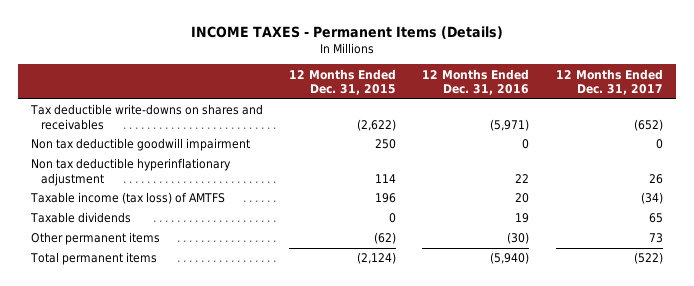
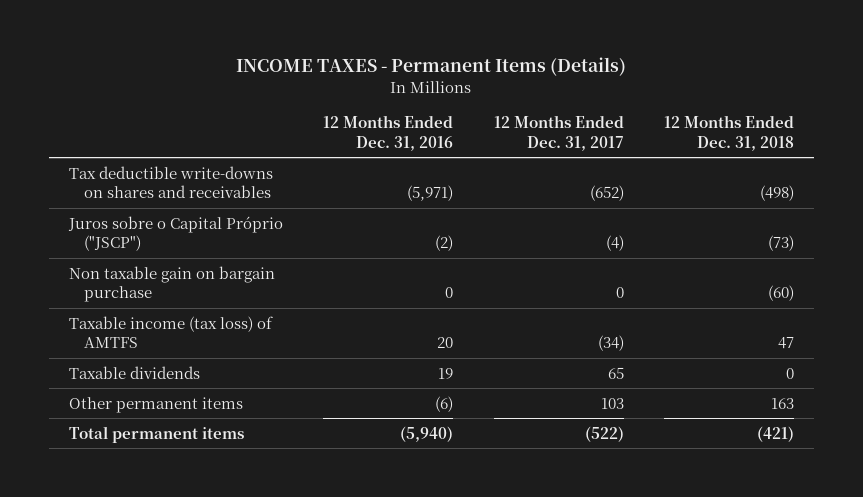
- | 12 Months Ended Dec. 31, 2015 | 12 Months Ended Dec. 31, 2016 | 12 Months Ended Dec. 31, 2017
+ | 12 Months Ended Dec. 31, 2016 | 12 Months Ended Dec. 31, 2017 | 12 Months Ended Dec. 31, 2018
- Non tax deductible goodwill impairment | 250 | 0 | 0
- Non tax deductible hyperinflationary adjustment | 114 | 22 | 26
+ Juros sobre o Capital Próprio ("JSCP") | (2) | (4) | (73)
+ Non taxable gain on bargain purchase | 0 | 0 | (60)
- Other permanent items | (62) | (30) | 73
+ Other permanent items | (6) | 103 | 163

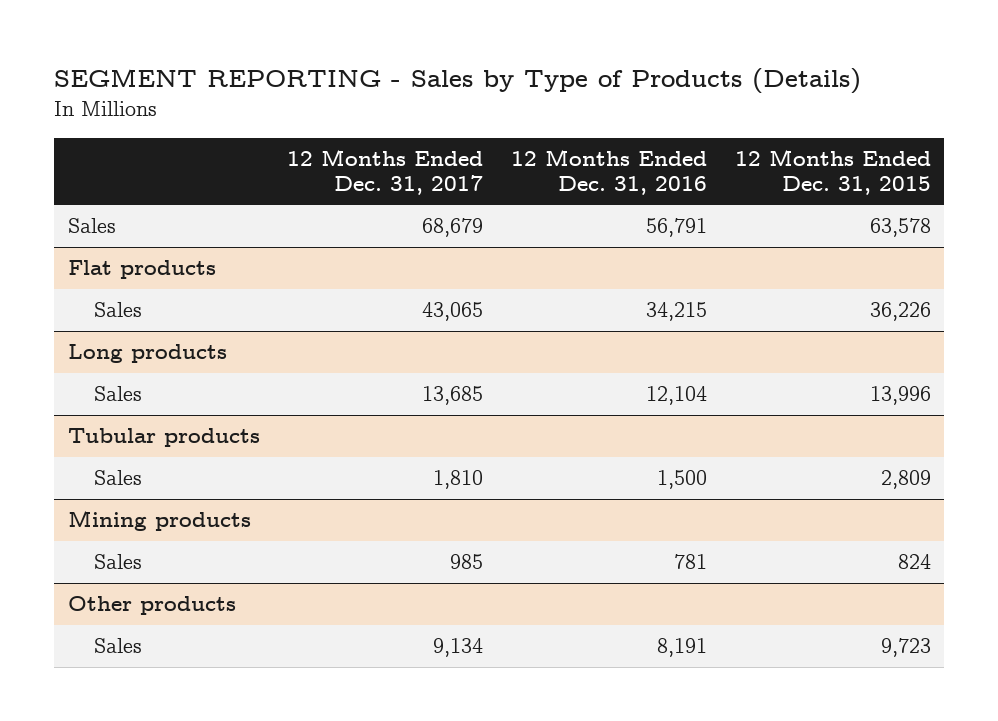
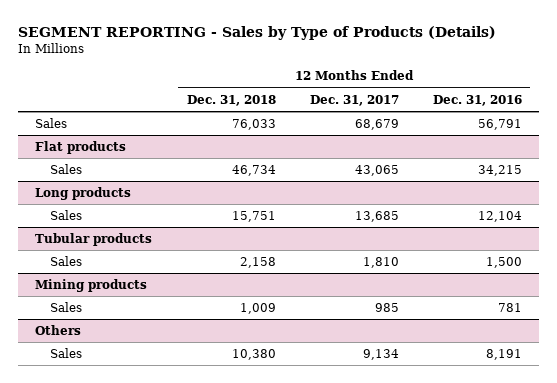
- | 12 Months Ended Dec. 31, 2017 | 12 Months Ended Dec. 31, 2016 | 12 Months Ended Dec. 31, 2015
+ | 12 Months Ended Dec. 31, 2018 | 12 Months Ended Dec. 31, 2017 | 12 Months Ended Dec. 31, 2016
- Other products
+ Others

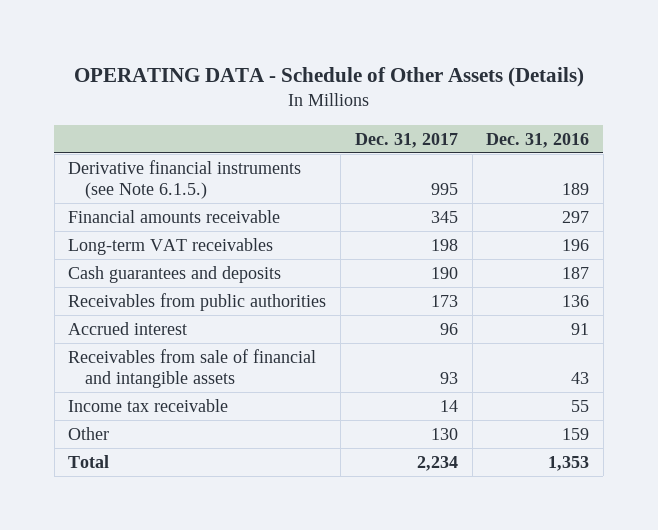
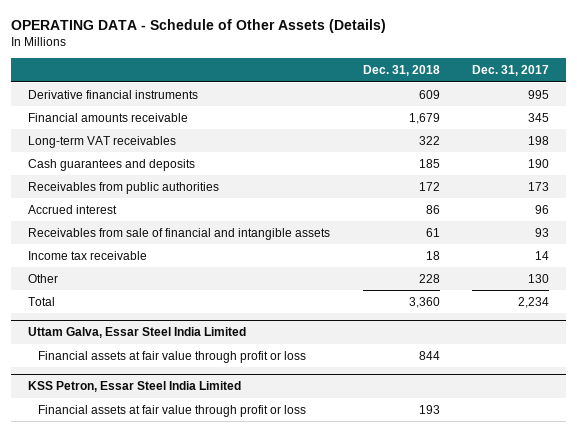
- | Dec. 31, 2017 | Dec. 31, 2016
+ | Dec. 31, 2018 | Dec. 31, 2017
- Derivative financial instruments (see Note 6.1.5.) | 995 | 189
+ Derivative financial instruments | 609 | 995
+ Uttam Galva, Essar Steel India Limited
+ Financial assets at fair value through profit or loss | 844 |
+ KSS Petron, Essar Steel India Limited
+ Financial assets at fair value through profit or loss | 193 |

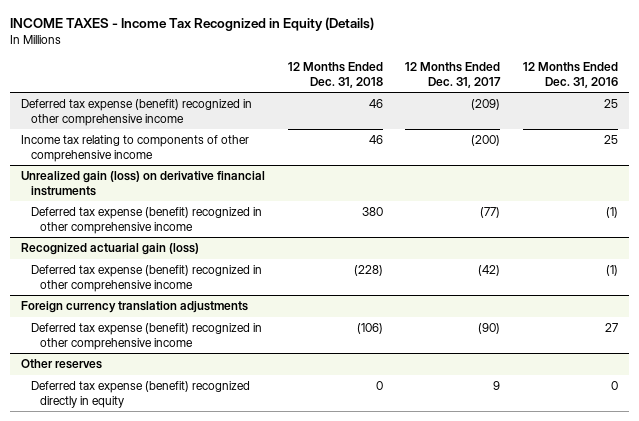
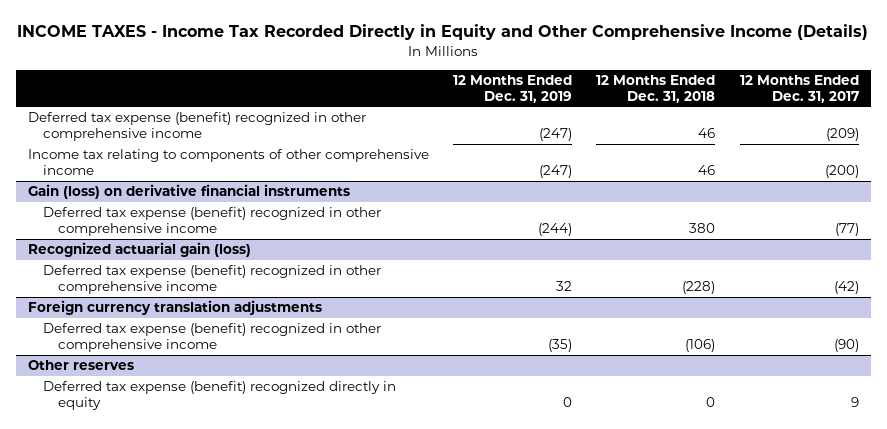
- INCOME TAXES - Income Tax Recognized in Equity (Details)
+ INCOME TAXES - Income Tax Recorded Directly in Equity and Other Comprehensive Income (Details)
- | 12 Months Ended Dec. 31, 2018 | 12 Months Ended Dec. 31, 2017 | 12 Months Ended Dec. 31, 2016
+ | 12 Months Ended Dec. 31, 2019 | 12 Months Ended Dec. 31, 2018 | 12 Months Ended Dec. 31, 2017
- Unrealized gain (loss) on derivative financial instruments
+ Gain (loss) on derivative financial instruments

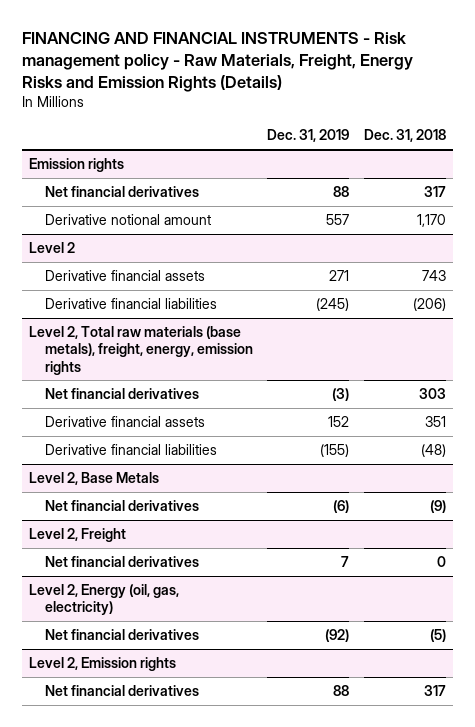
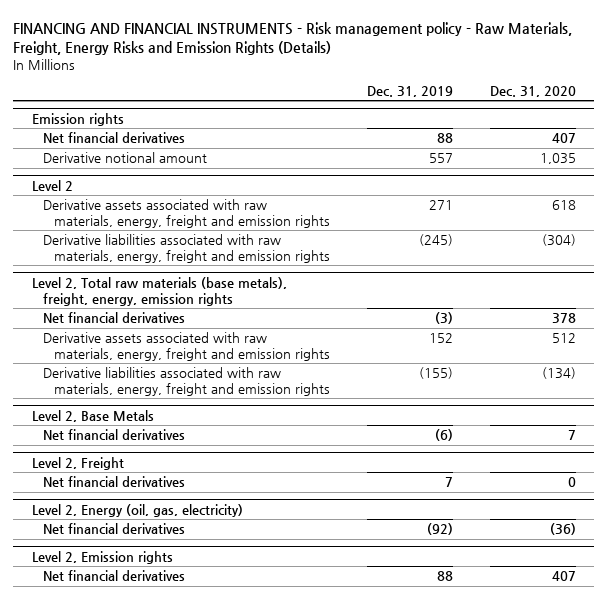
- | Dec. 31, 2019 | Dec. 31, 2018
+ | Dec. 31, 2019 | Dec. 31, 2020
@ Level 2
- Derivative financial assets | 271 | 743
- Derivative financial liabilities | (245) | (206)
+ Derivative assets associated with raw materials, energy, freight and emission rights | 271 | 618
+ Derivative liabilities associated with raw materials, energy, freight and emission rights | (245) | (304)
@ Level 2, Total raw materials (base metals), freight, energy, emission rights
- Derivative financial assets | 152 | 351
- Derivative financial liabilities | (155) | (48)
+ Derivative assets associated with raw materials, energy, freight and emission rights | 152 | 512
+ Derivative liabilities associated with raw materials, energy, freight and emission rights | (155) | (134)

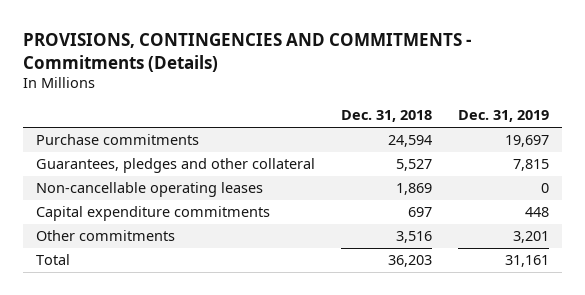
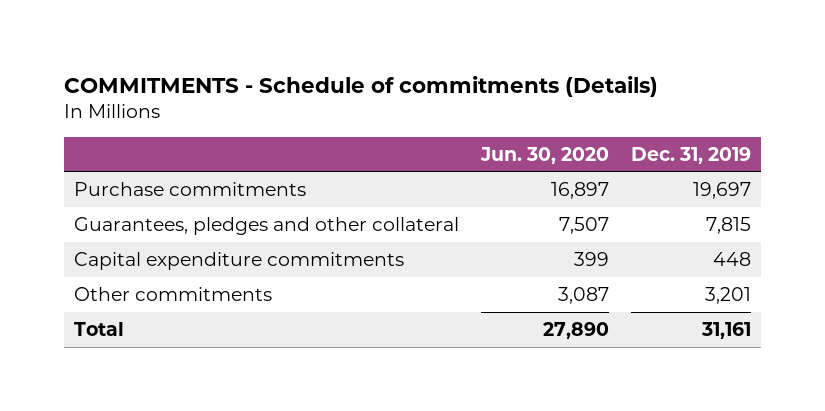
- PROVISIONS, CONTINGENCIES AND COMMITMENTS - Commitments (Details)
+ COMMITMENTS - Schedule of commitments (Details)
- | Dec. 31, 2018 | Dec. 31, 2019
+ | Jun. 30, 2020 | Dec. 31, 2019
- Non-cancellable operating leases | 1,869 | 0

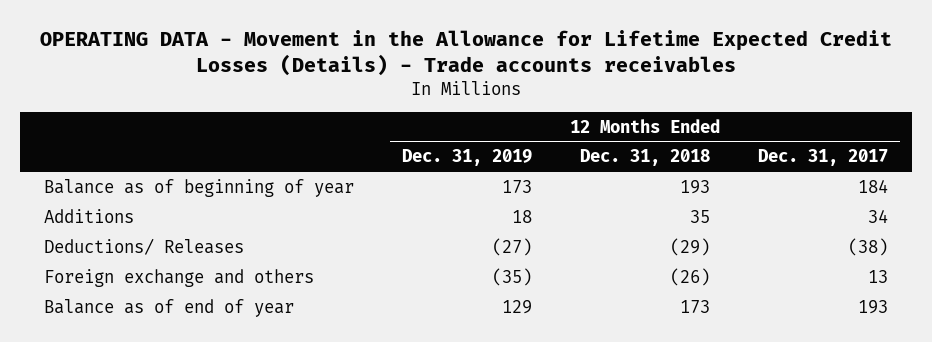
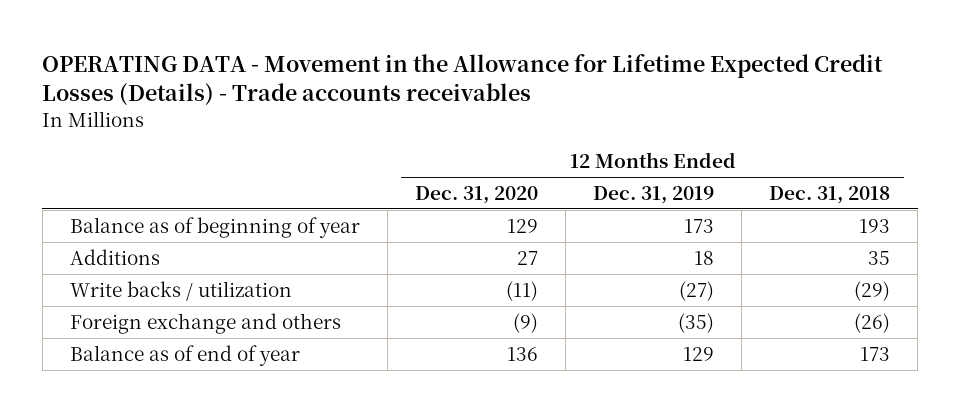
- | 12 Months Ended Dec. 31, 2019 | 12 Months Ended Dec. 31, 2018 | 12 Months Ended Dec. 31, 2017
+ | 12 Months Ended Dec. 31, 2020 | 12 Months Ended Dec. 31, 2019 | 12 Months Ended Dec. 31, 2018
- Deductions/ Releases | (27) | (29) | (38)
+ Write backs / utilization | (11) | (27) | (29)

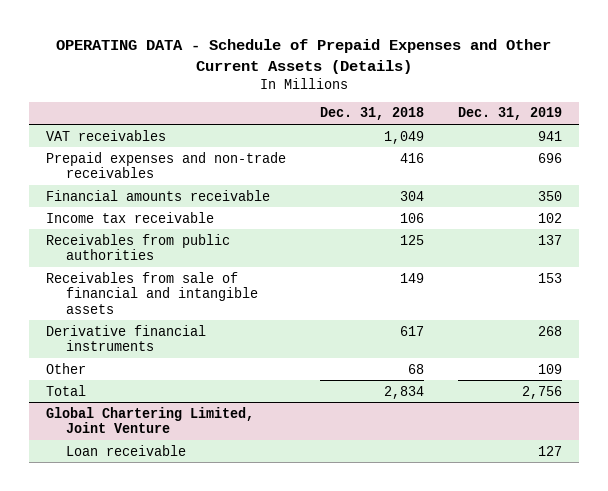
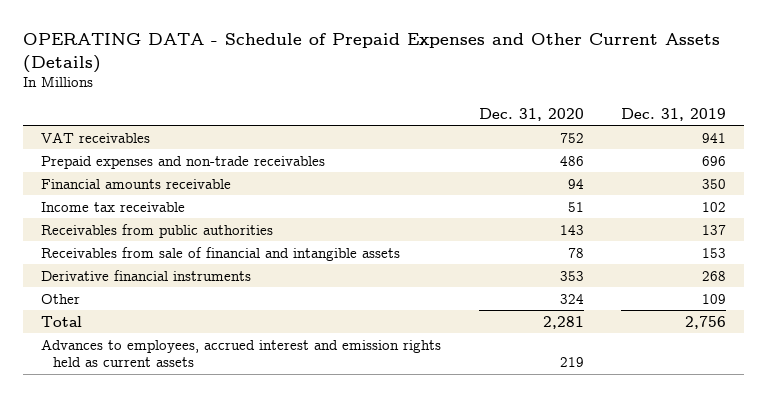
- | Dec. 31, 2018 | Dec. 31, 2019
+ | Dec. 31, 2020 | Dec. 31, 2019
- Global Chartering Limited, Joint Venture
- Loan receivable | | 127
+ Advances to employees, accrued interest and emission rights held as current assets | 219 |

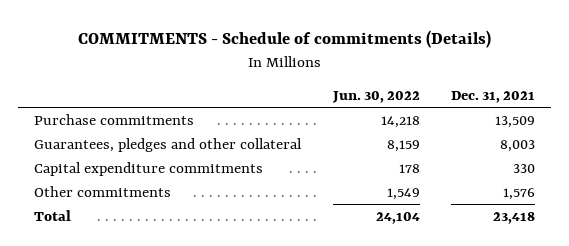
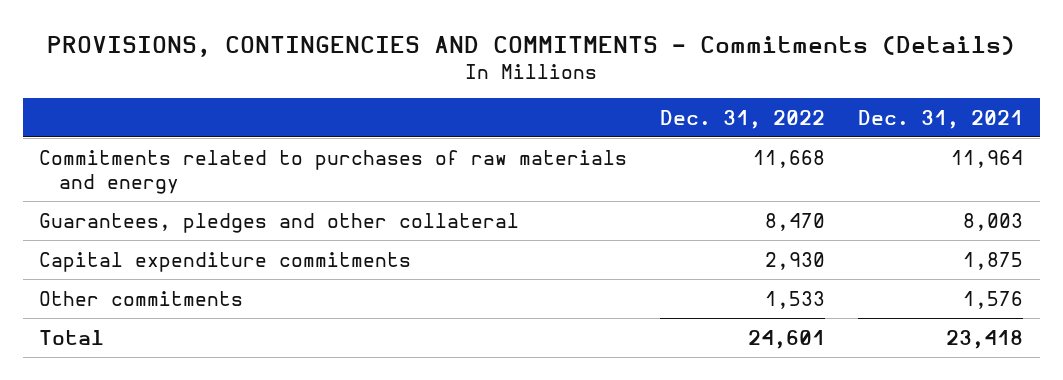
- COMMITMENTS - Schedule of commitments (Details)
+ PROVISIONS, CONTINGENCIES AND COMMITMENTS - Commitments (Details)
- | Jun. 30, 2022 | Dec. 31, 2021
+ | Dec. 31, 2022 | Dec. 31, 2021
- Purchase commitments | 14,218 | 13,509
+ Commitments related to purchases of raw materials and energy | 11,668 | 11,964
- Capital expenditure commitments | 178 | 330
+ Capital expenditure commitments | 2,930 | 1,875

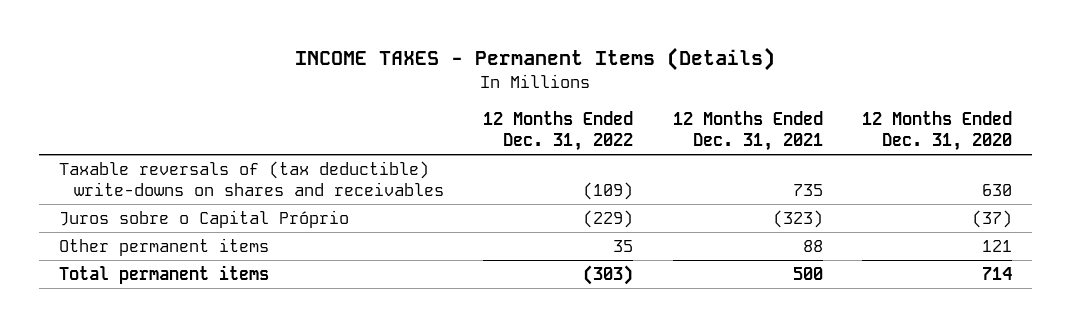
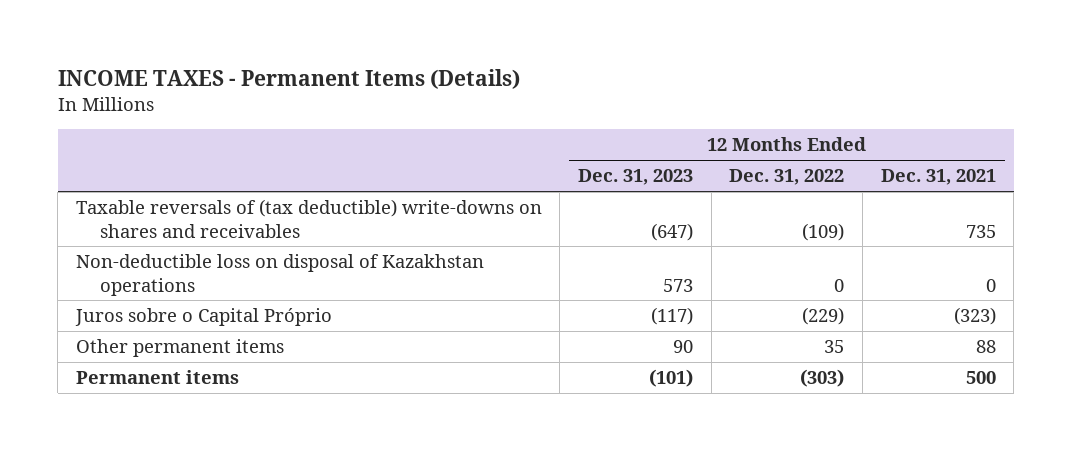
- | 12 Months Ended Dec. 31, 2022 | 12 Months Ended Dec. 31, 2021 | 12 Months Ended Dec. 31, 2020
+ | 12 Months Ended Dec. 31, 2023 | 12 Months Ended Dec. 31, 2022 | 12 Months Ended Dec. 31, 2021
+ Non-deductible loss on disposal of Kazakhstan operations | 573 | 0 | 0
- Total permanent items | (303) | 500 | 714
+ Permanent items | (101) | (303) | 500

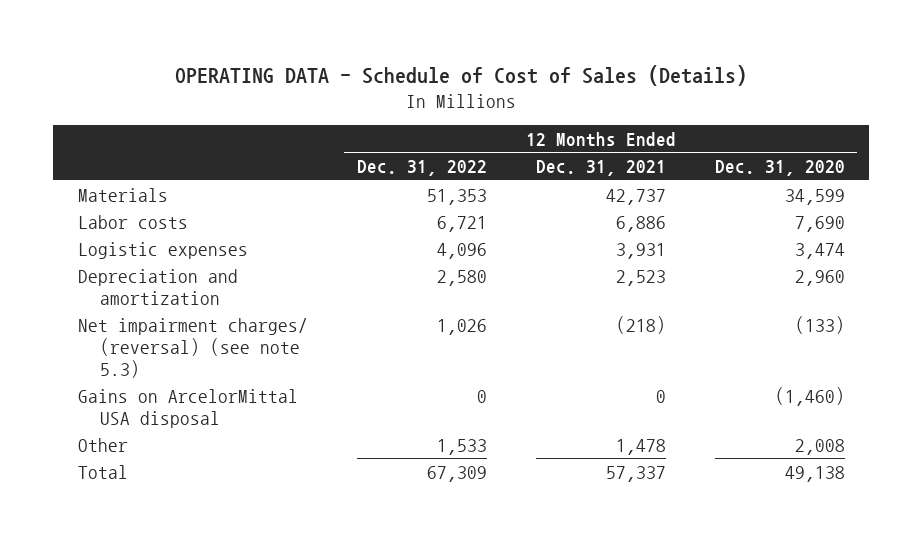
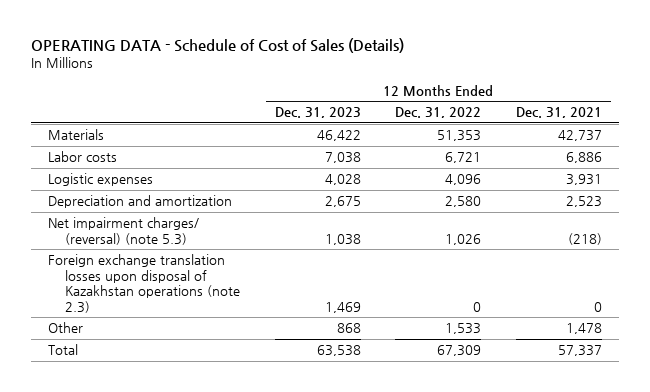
- | 12 Months Ended Dec. 31, 2022 | 12 Months Ended Dec. 31, 2021 | 12 Months Ended Dec. 31, 2020
+ | 12 Months Ended Dec. 31, 2023 | 12 Months Ended Dec. 31, 2022 | 12 Months Ended Dec. 31, 2021
- Net impairment charges/ (reversal) (see note 5.3) | 1,026 | (218) | (133)
- Gains on ArcelorMittal USA disposal | 0 | 0 | (1,460)
+ Net impairment charges/ (reversal) (note 5.3) | 1,038 | 1,026 | (218)
+ Foreign exchange translation losses upon disposal of Kazakhstan operations (note 2.3) | 1,469 | 0 | 0

